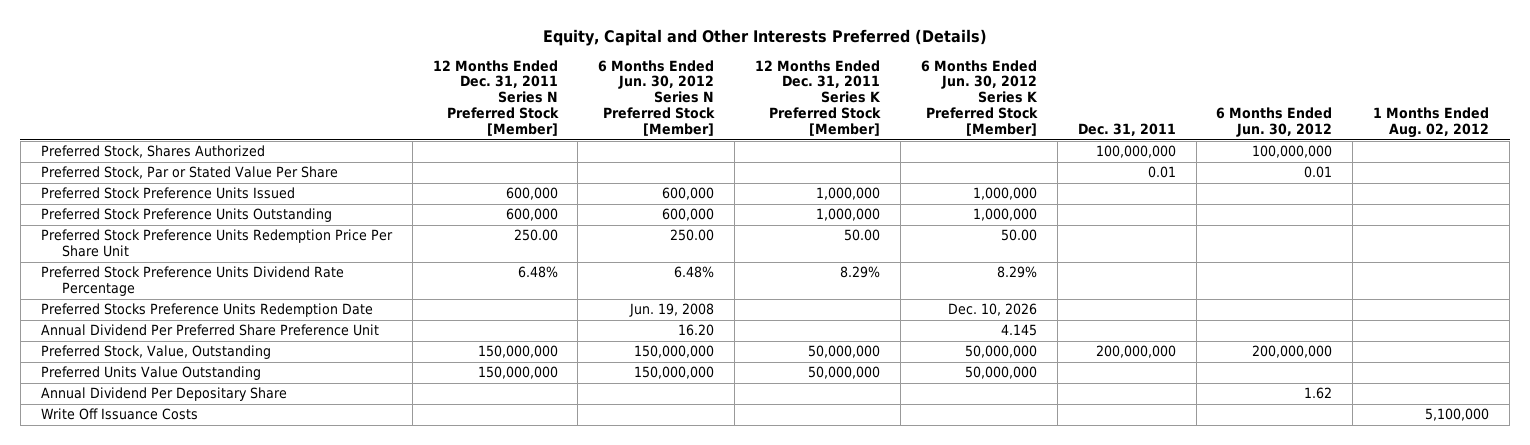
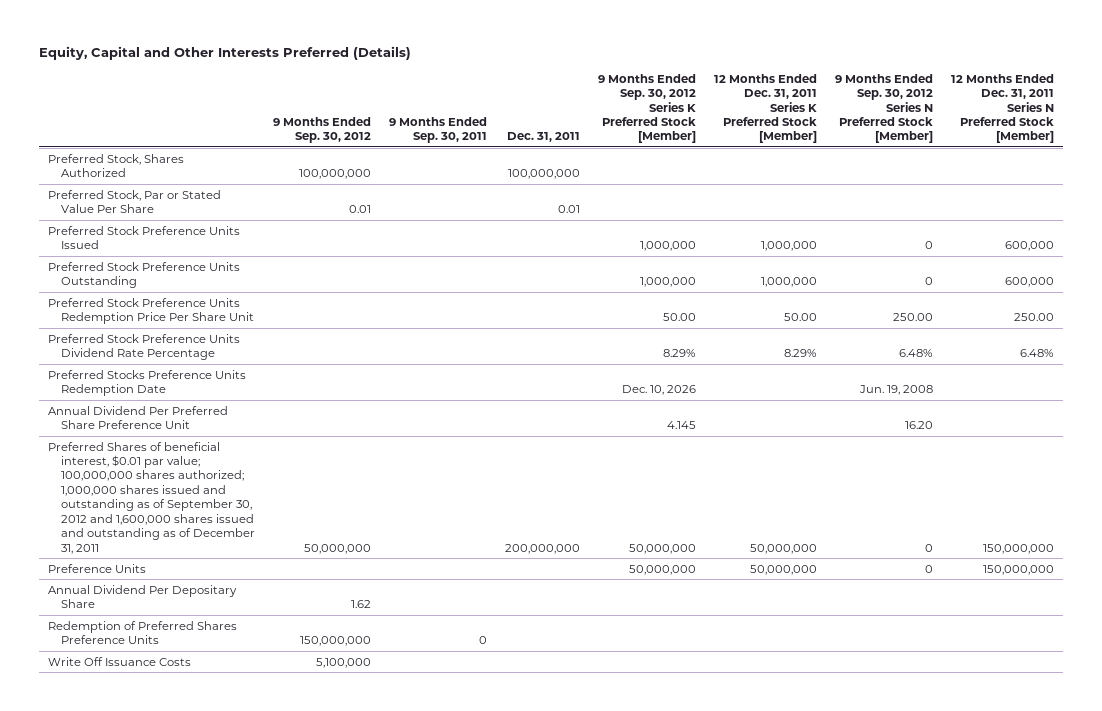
- | 12 Months Ended Dec. 31, 2011 Series N Preferred Stock [Member] | 6 Months Ended Jun. 30, 2012 Series N Preferred Stock [Member] | 12 Months Ended Dec. 31, 2011 Series K Preferred Stock [Member] | 6 Months Ended Jun. 30, 2012 Series K Preferred Stock [Member] | Dec. 31, 2011 | 6 Months Ended Jun. 30, 2012 | 1 Months Ended Aug. 02, 2012
+ | 9 Months Ended Sep. 30, 2012 | 9 Months Ended Sep. 30, 2011 | Dec. 31, 2011 | 9 Months Ended Sep. 30, 2012 Series K Preferred Stock [Member] | 12 Months Ended Dec. 31, 2011 Series K Preferred Stock [Member] | 9 Months Ended Sep. 30, 2012 Series N Preferred Stock [Member] | 12 Months Ended Dec. 31, 2011 Series N Preferred Stock [Member]
- Preferred Stock, Value, Outstanding | 150,000,000 | 150,000,000 | 50,000,000 | 50,000,000 | 200,000,000 | 200,000,000 |
- Preferred Units Value Outstanding | 150,000,000 | 150,000,000 | 50,000,000 | 50,000,000 | | |
+ Preferred Shares of beneficial interest, $0.01 par value; 100,000,000 shares authorized; 1,000,000 shares issued and outstanding as of September 30, 2012 and 1,600,000 shares issued and outstanding as of December 31, 2011 | 50,000,000 | | 200,000,000 | 50,000,000 | 50,000,000 | 0 | 150,000,000
+ Preference Units | | | | 50,000,000 | 50,000,000 | 0 | 150,000,000
+ Redemption of Preferred Shares Preference Units | 150,000,000 | 0 | | | | |

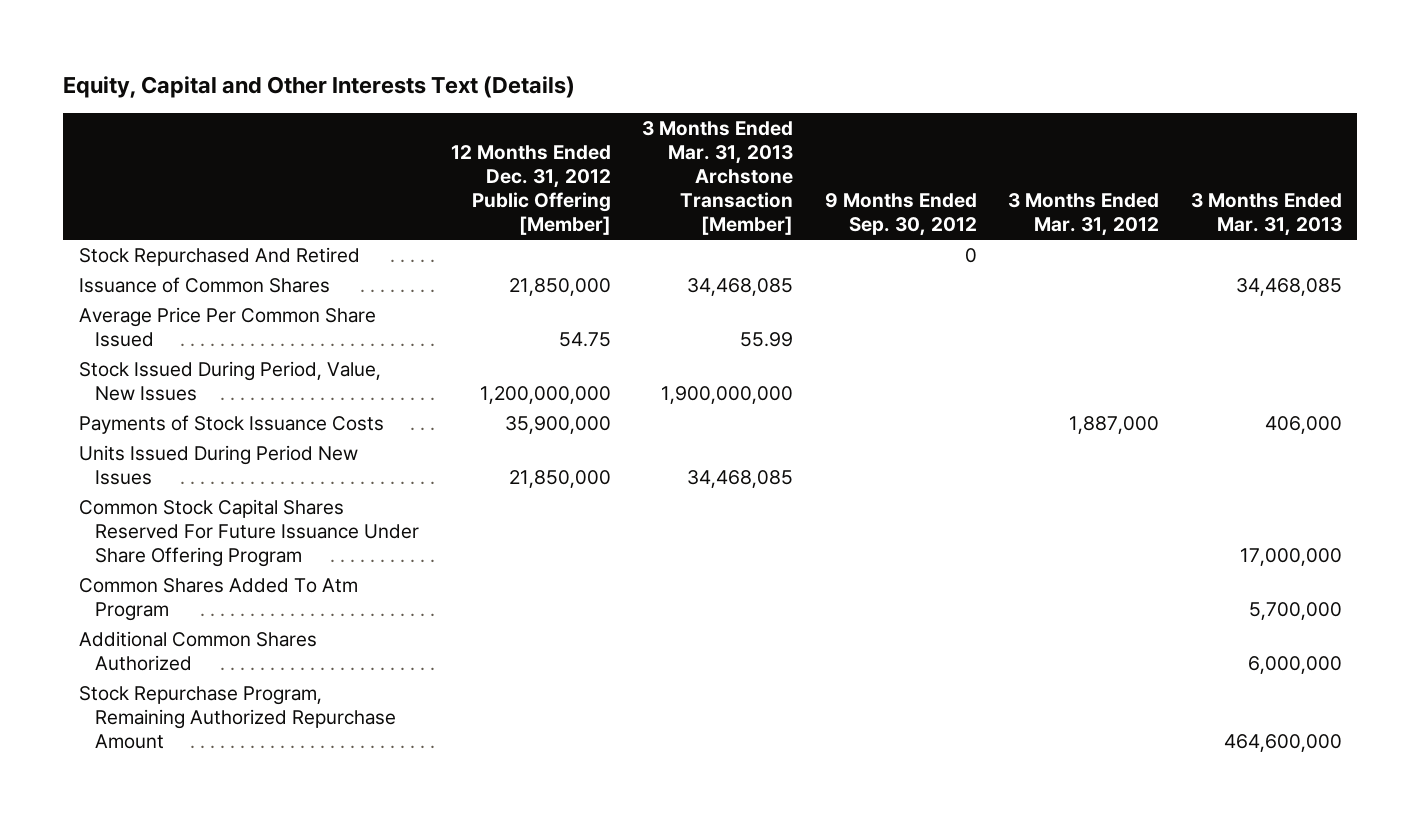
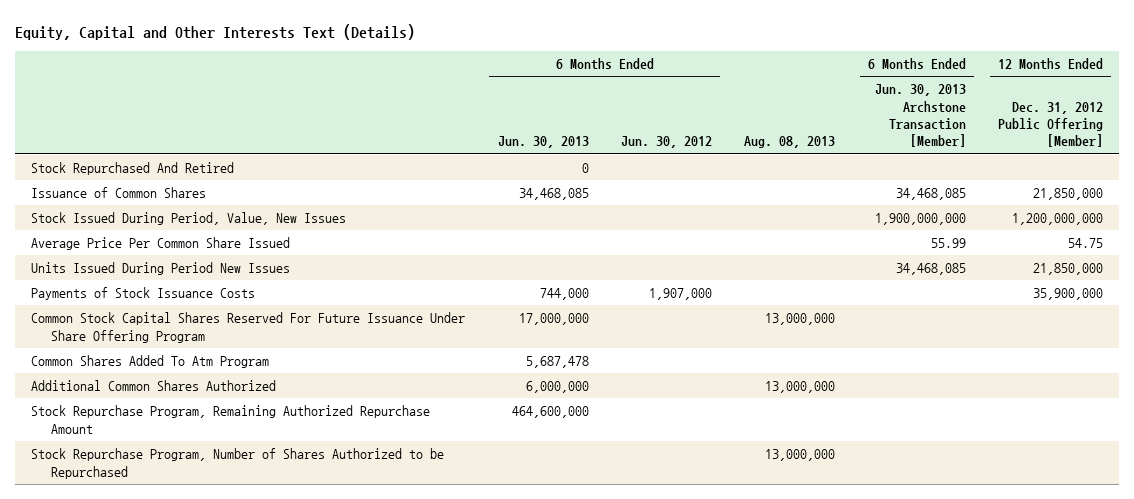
- | 12 Months Ended Dec. 31, 2012 Public Offering [Member] | 3 Months Ended Mar. 31, 2013 Archstone Transaction [Member] | 9 Months Ended Sep. 30, 2012 | 3 Months Ended Mar. 31, 2012 | 3 Months Ended Mar. 31, 2013
+ | 6 Months Ended Jun. 30, 2013 | 6 Months Ended Jun. 30, 2012 | Aug. 08, 2013 | 6 Months Ended Jun. 30, 2013 Archstone Transaction [Member] | 12 Months Ended Dec. 31, 2012 Public Offering [Member]
moved down: Average Price Per Common Share Issued | | | | 55.99 | 54.75
moved down: Payments of Stock Issuance Costs | 744,000 | 1,907,000 | | | 35,900,000
+ Stock Repurchase Program, Number of Shares Authorized to be Repurchased | | | 13,000,000 | |

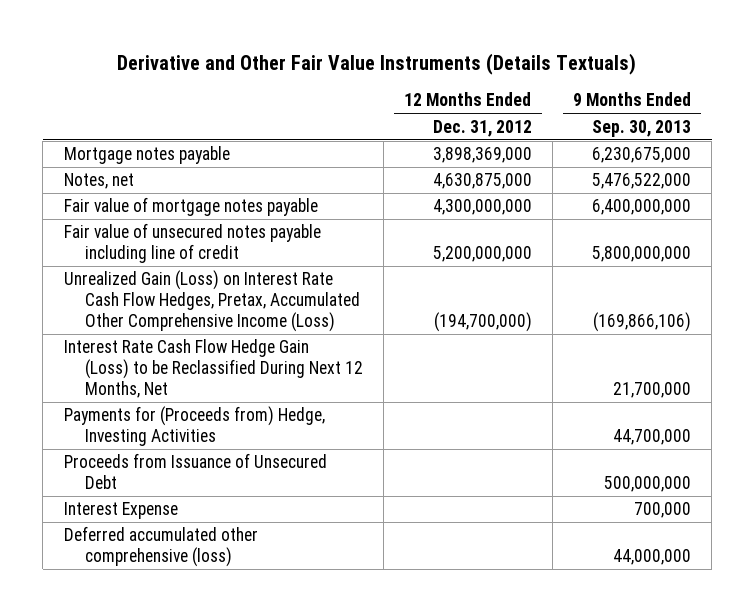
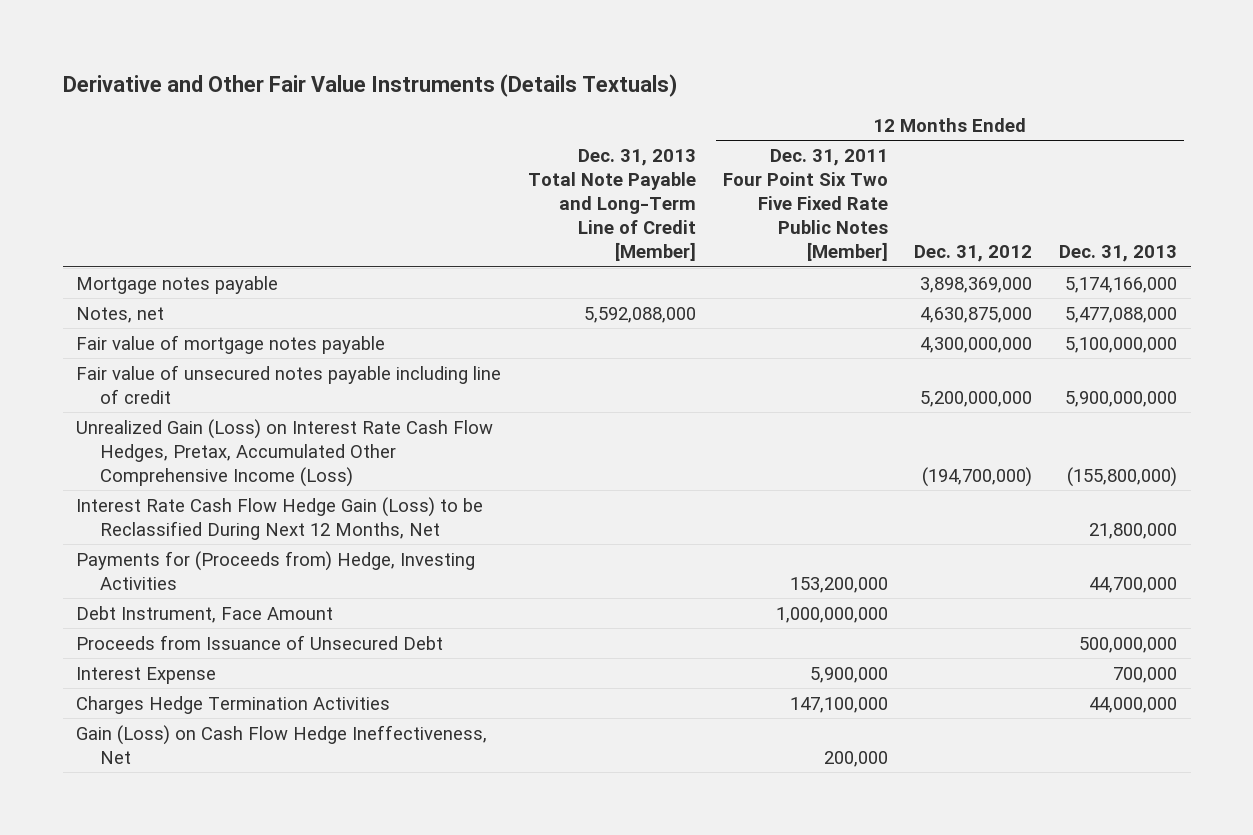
- | 12 Months Ended Dec. 31, 2012 | 9 Months Ended Sep. 30, 2013
+ | Dec. 31, 2013 Total Note Payable and Long-Term Line of Credit [Member] | 12 Months Ended Dec. 31, 2011 Four Point Six Two Five Fixed Rate Public Notes [Member] | 12 Months Ended Dec. 31, 2012 | 12 Months Ended Dec. 31, 2013
+ Debt Instrument, Face Amount | | 1,000,000,000 | |
- Deferred accumulated other comprehensive (loss) | | 44,000,000
+ Charges Hedge Termination Activities | | 147,100,000 | | 44,000,000
+ Gain (Loss) on Cash Flow Hedge Ineffectiveness, Net | | 200,000 | |

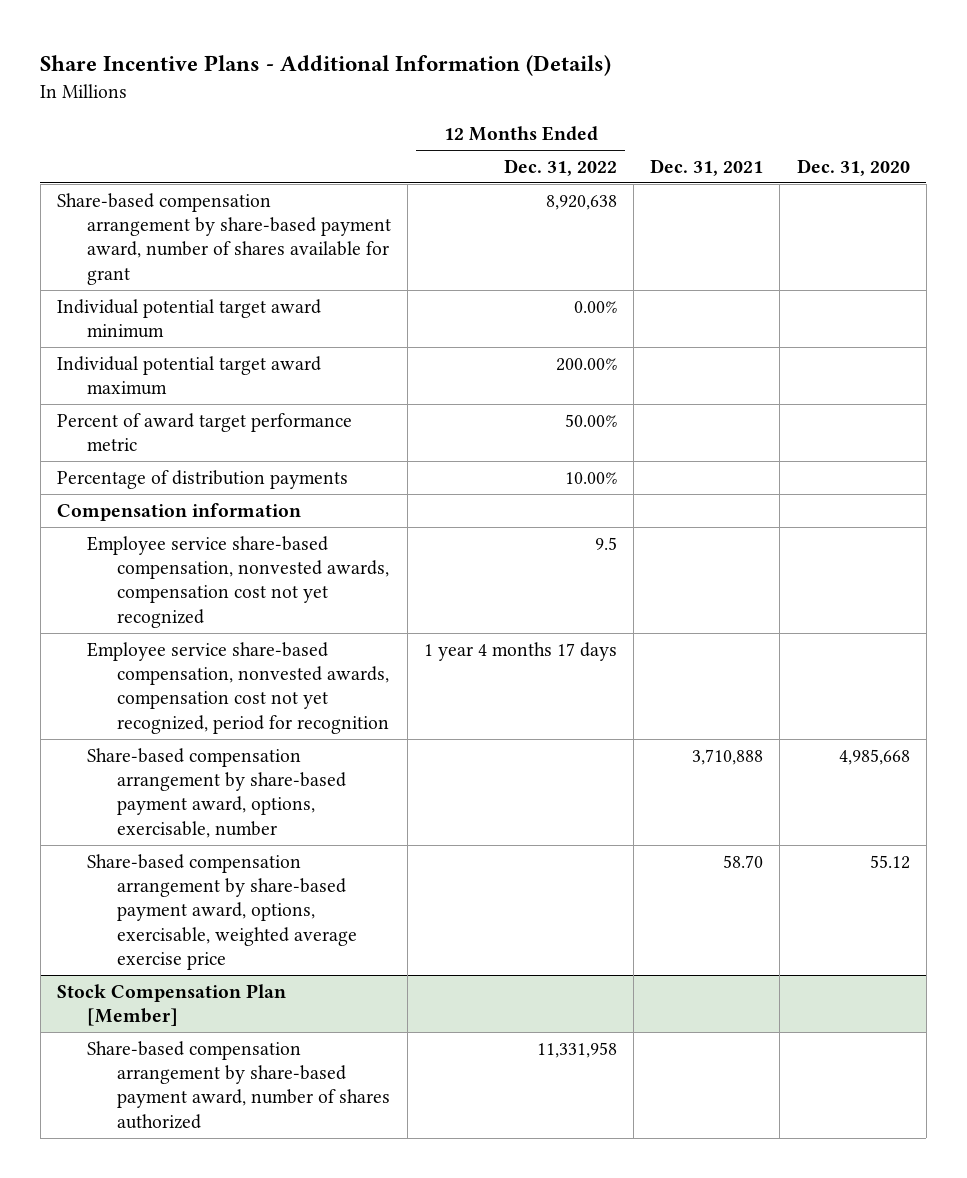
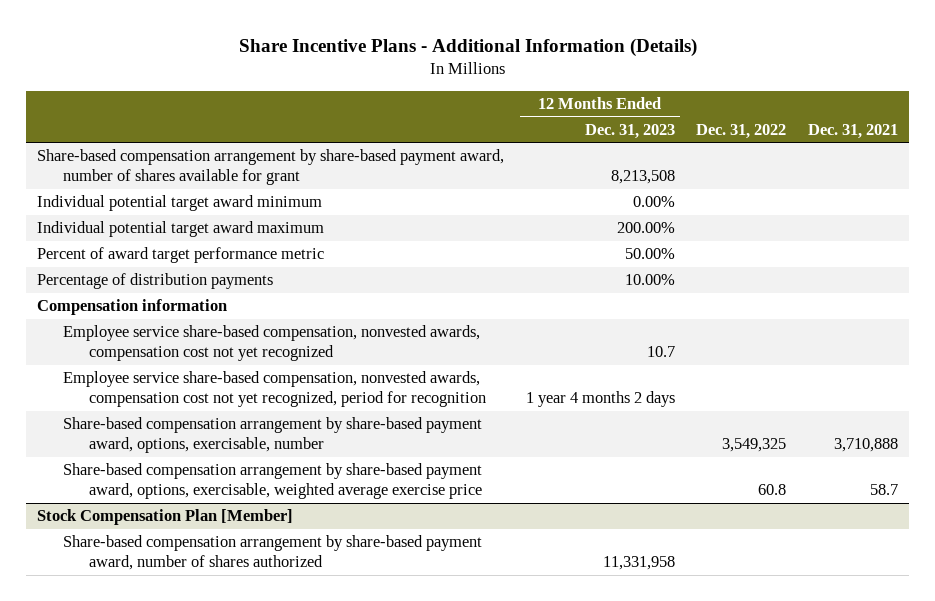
- | 12 Months Ended Dec. 31, 2022 | Dec. 31, 2021 | Dec. 31, 2020
+ | 12 Months Ended Dec. 31, 2023 | Dec. 31, 2022 | Dec. 31, 2021
- Share-based compensation arrangement by share-based payment award, options, exercisable, weighted average exercise price | | 58.70 | 55.12
+ Share-based compensation arrangement by share-based payment award, options, exercisable, weighted average exercise price | | 60.8 | 58.7

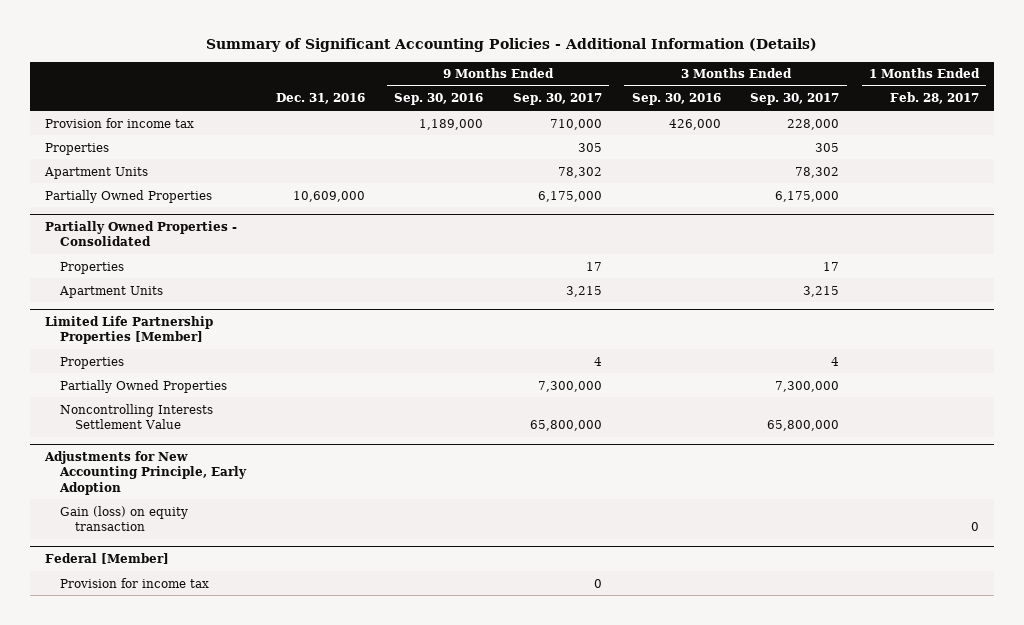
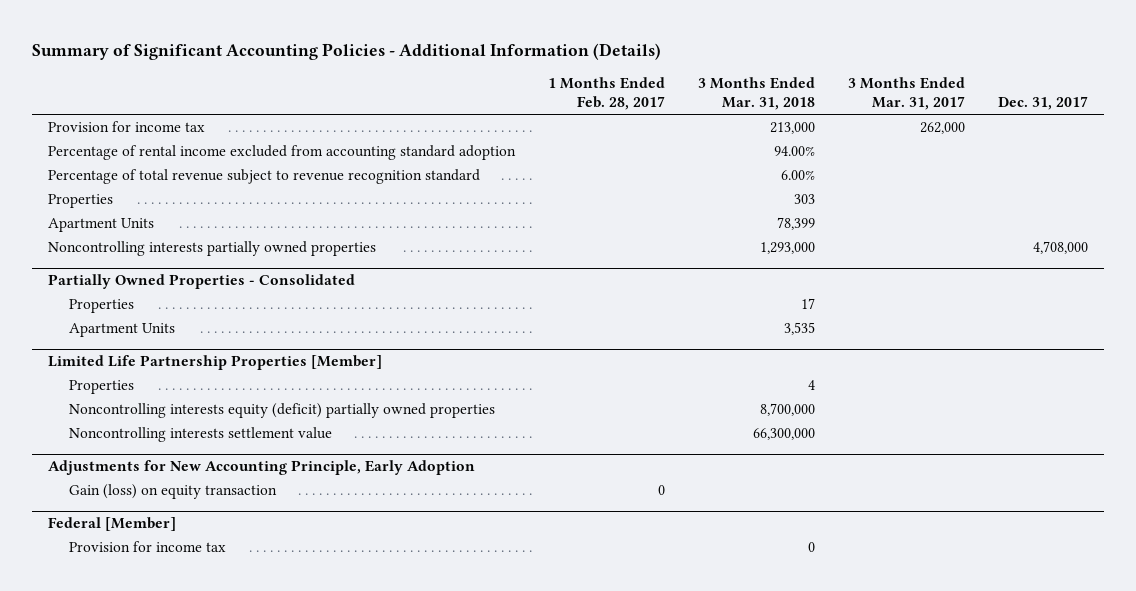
- | Dec. 31, 2016 | 9 Months Ended Sep. 30, 2016 | 9 Months Ended Sep. 30, 2017 | 3 Months Ended Sep. 30, 2016 | 3 Months Ended Sep. 30, 2017 | 1 Months Ended Feb. 28, 2017
+ | 1 Months Ended Feb. 28, 2017 | 3 Months Ended Mar. 31, 2018 | 3 Months Ended Mar. 31, 2017 | Dec. 31, 2017
+ Percentage of rental income excluded from accounting standard adoption | | 94.00% | |
+ Percentage of total revenue subject to revenue recognition standard | | 6.00% | |
- Partially Owned Properties | 10,609,000 | | 6,175,000 | | 6,175,000 |
+ Noncontrolling interests partially owned properties | | 1,293,000 | | 4,708,000
@ Limited Life Partnership Properties [Member]
- Partially Owned Properties | | | 7,300,000 | | 7,300,000 |
- Noncontrolling Interests Settlement Value | | | 65,800,000 | | 65,800,000 |
+ Noncontrolling interests equity (deficit) partially owned properties | | 8,700,000 | |
+ Noncontrolling interests settlement value | | 66,300,000 | |

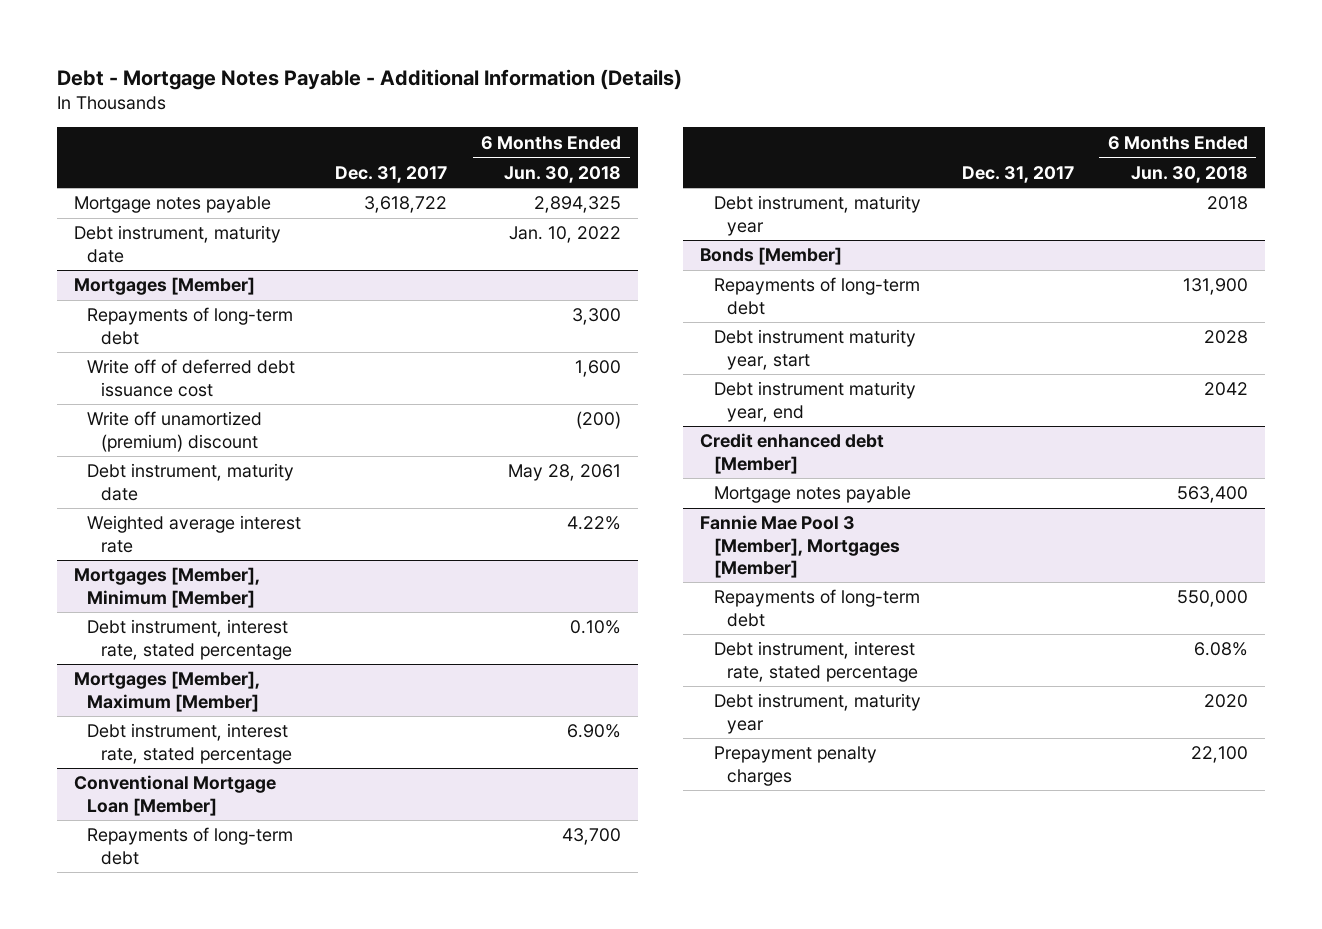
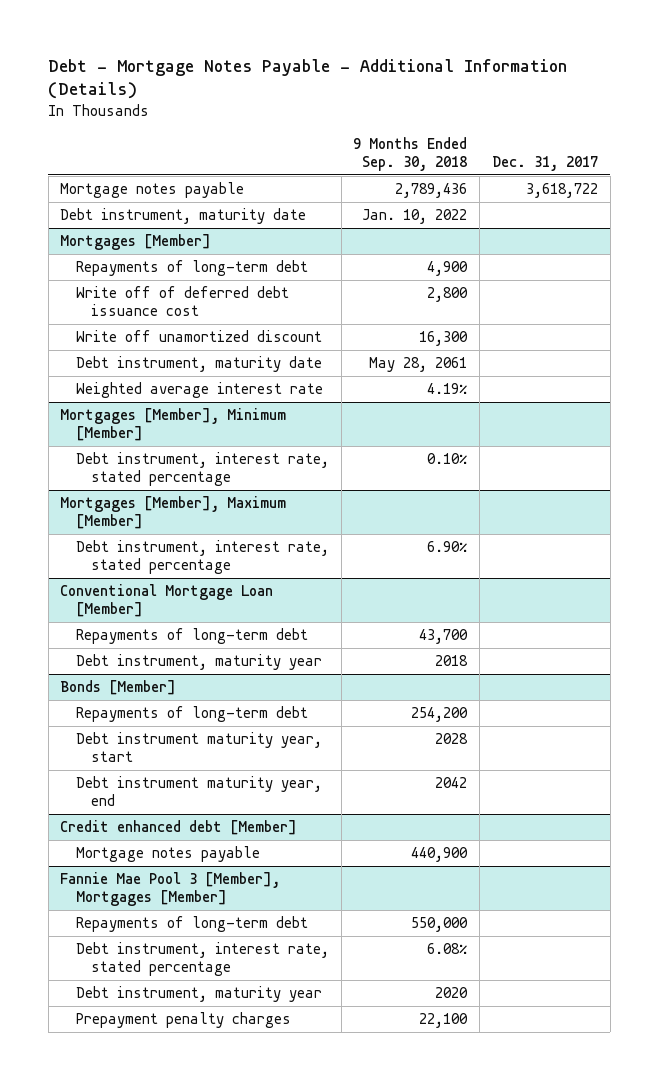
- | Dec. 31, 2017 | 6 Months Ended Jun. 30, 2018
+ | 9 Months Ended Sep. 30, 2018 | Dec. 31, 2017
@ Mortgages [Member]
- Write off unamortized (premium) discount | | (200)
+ Write off unamortized discount | 16,300 |

